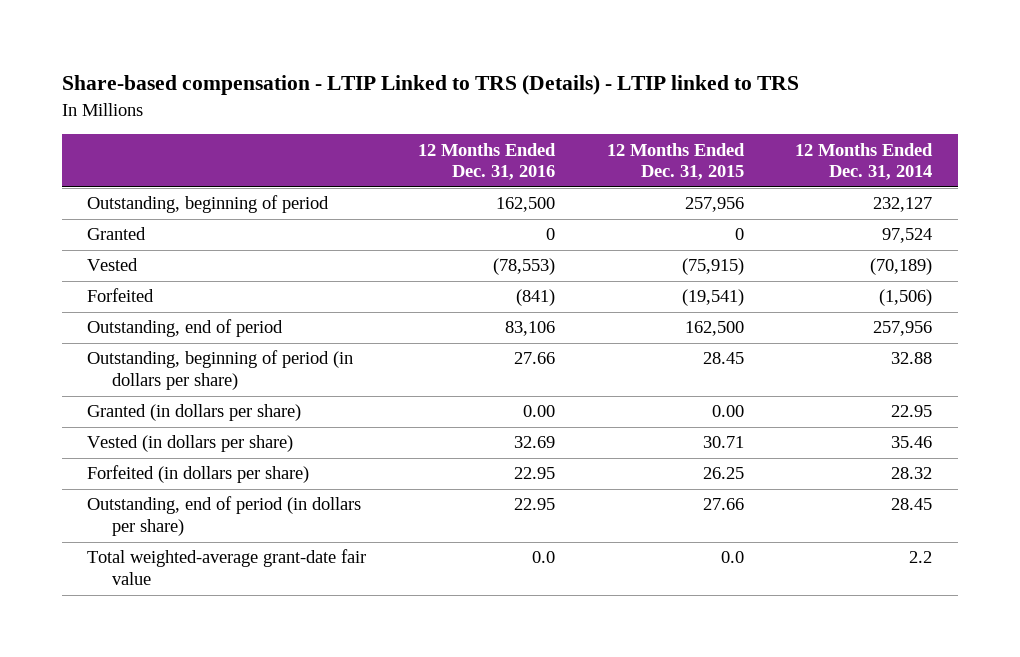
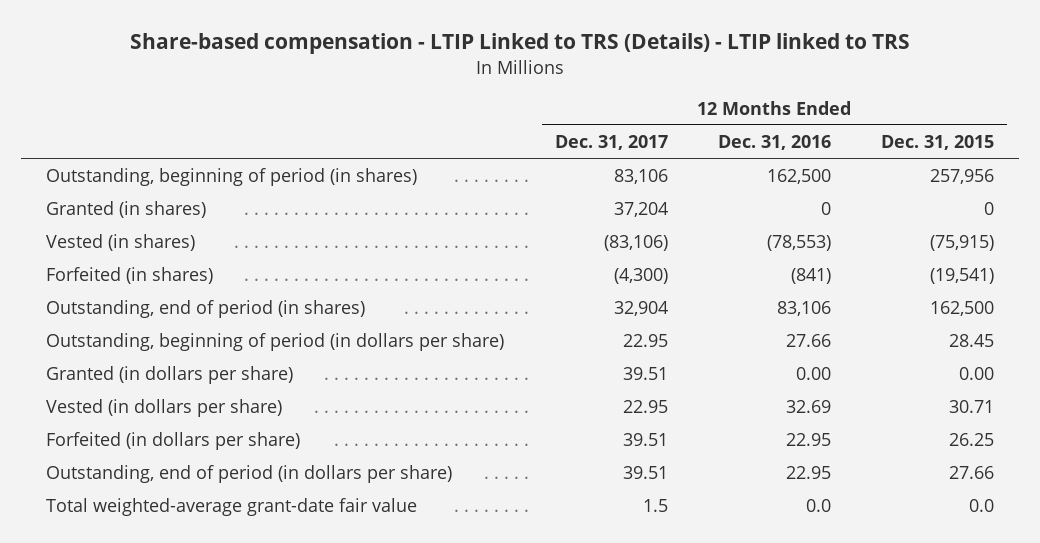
- | 12 Months Ended Dec. 31, 2016 | 12 Months Ended Dec. 31, 2015 | 12 Months Ended Dec. 31, 2014
+ | 12 Months Ended Dec. 31, 2017 | 12 Months Ended Dec. 31, 2016 | 12 Months Ended Dec. 31, 2015
- Outstanding, beginning of period | 162,500 | 257,956 | 232,127
- Granted | 0 | 0 | 97,524
- Vested | (78,553) | (75,915) | (70,189)
- Forfeited | (841) | (19,541) | (1,506)
- Outstanding, end of period | 83,106 | 162,500 | 257,956
+ Outstanding, beginning of period (in shares) | 83,106 | 162,500 | 257,956
+ Granted (in shares) | 37,204 | 0 | 0
+ Vested (in shares) | (83,106) | (78,553) | (75,915)
+ Forfeited (in shares) | (4,300) | (841) | (19,541)
+ Outstanding, end of period (in shares) | 32,904 | 83,106 | 162,500

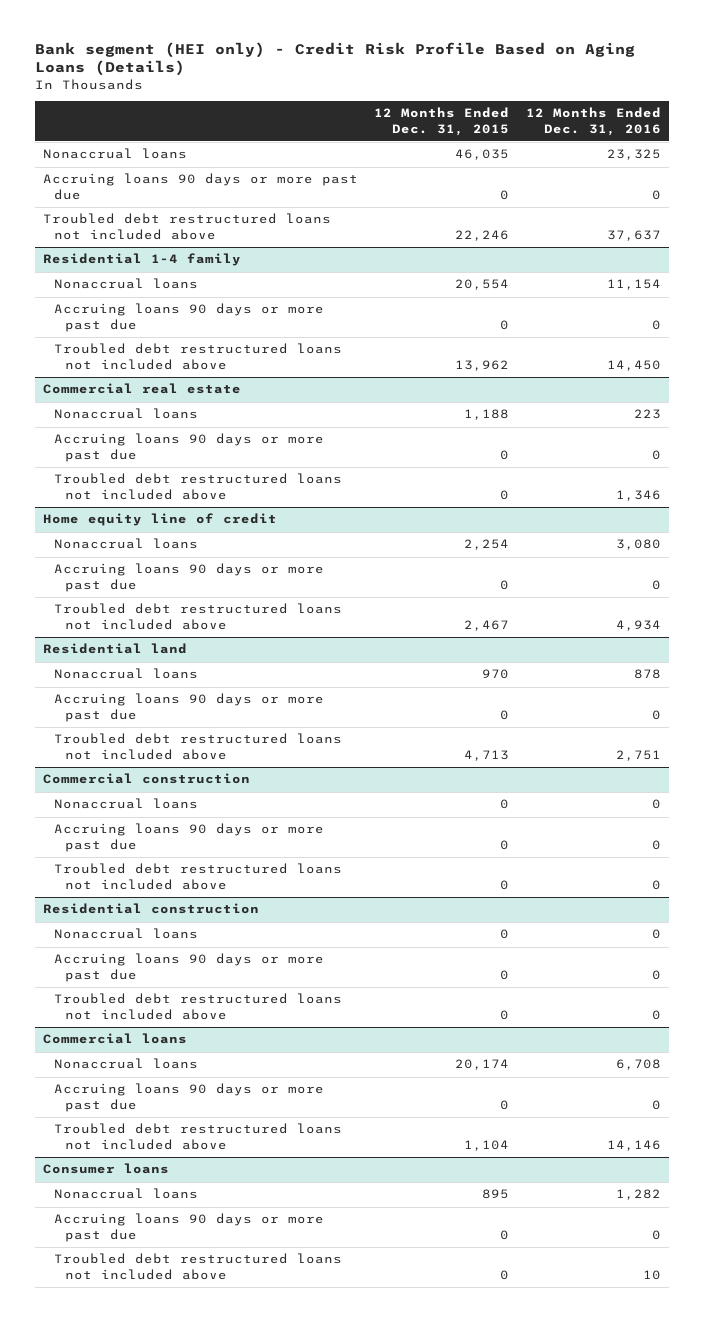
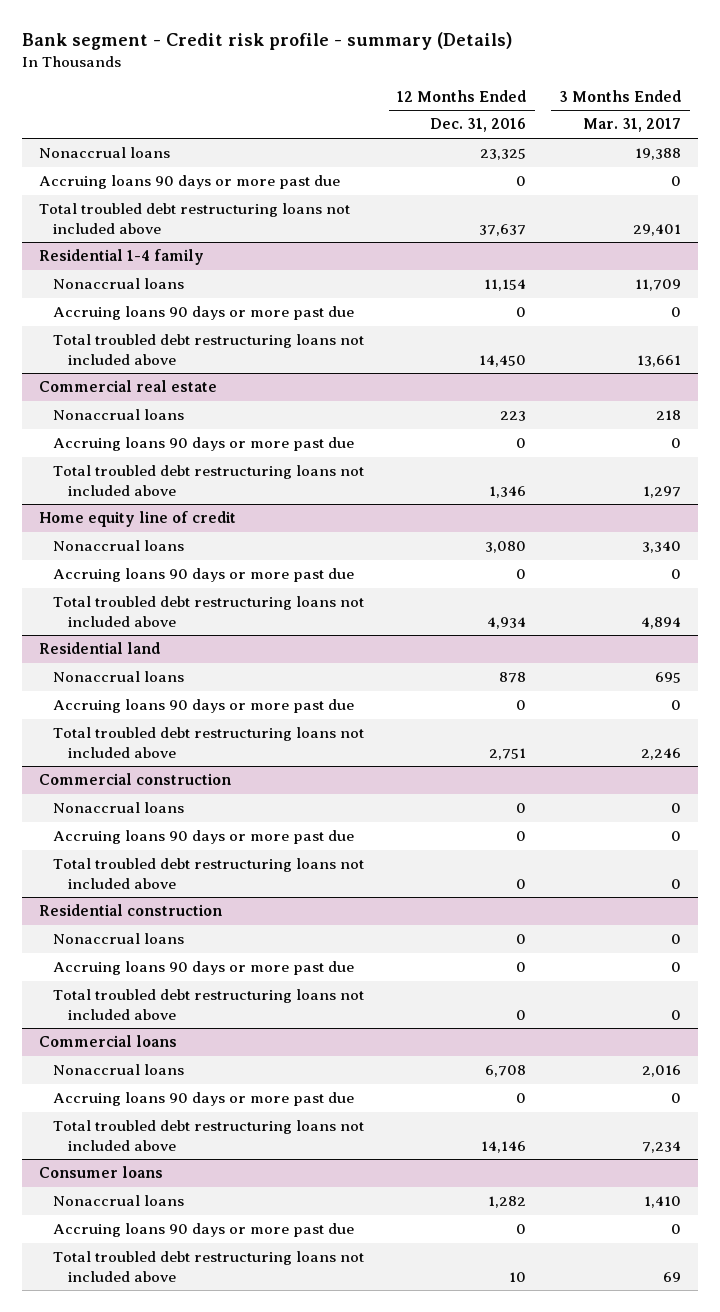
- Bank segment (HEI only) - Credit Risk Profile Based on Aging Loans (Details)
+ Bank segment - Credit risk profile - summary (Details)
- | 12 Months Ended Dec. 31, 2015 | 12 Months Ended Dec. 31, 2016
+ | 12 Months Ended Dec. 31, 2016 | 3 Months Ended Mar. 31, 2017
- Troubled debt restructured loans not included above | 22,246 | 37,637
+ Total troubled debt restructuring loans not included above | 37,637 | 29,401
@ Residential 1-4 family
- Troubled debt restructured loans not included above | 13,962 | 14,450
+ Total troubled debt restructuring loans not included above | 14,450 | 13,661
@ Commercial real estate
- Troubled debt restructured loans not included above | 0 | 1,346
+ Total troubled debt restructuring loans not included above | 1,346 | 1,297
@ Home equity line of credit
- Troubled debt restructured loans not included above | 2,467 | 4,934
+ Total troubled debt restructuring loans not included above | 4,934 | 4,894
@ Residential land
- Troubled debt restructured loans not included above | 4,713 | 2,751
+ Total troubled debt restructuring loans not included above | 2,751 | 2,246
@ Commercial construction
- Troubled debt restructured loans not included above | 0 | 0
+ Total troubled debt restructuring loans not included above | 0 | 0
@ Residential construction
- Troubled debt restructured loans not included above | 0 | 0
+ Total troubled debt restructuring loans not included above | 0 | 0
@ Commercial loans
- Troubled debt restructured loans not included above | 1,104 | 14,146
+ Total troubled debt restructuring loans not included above | 14,146 | 7,234
@ Consumer loans
- Troubled debt restructured loans not included above | 0 | 10
+ Total troubled debt restructuring loans not included above | 10 | 69

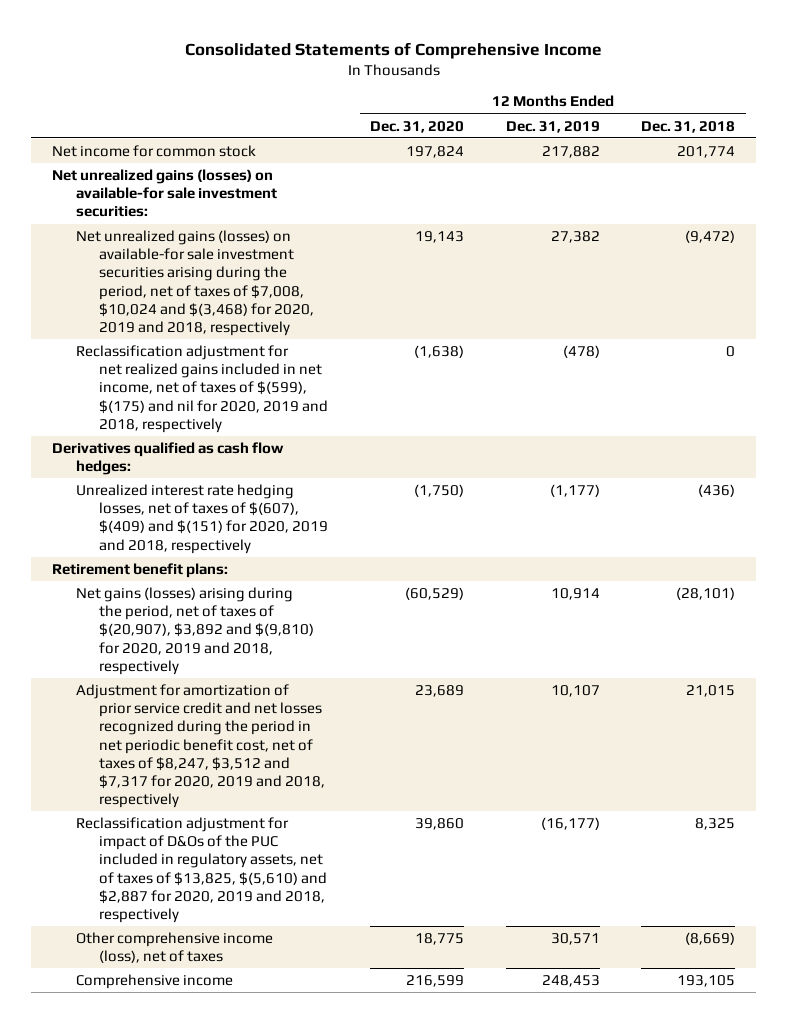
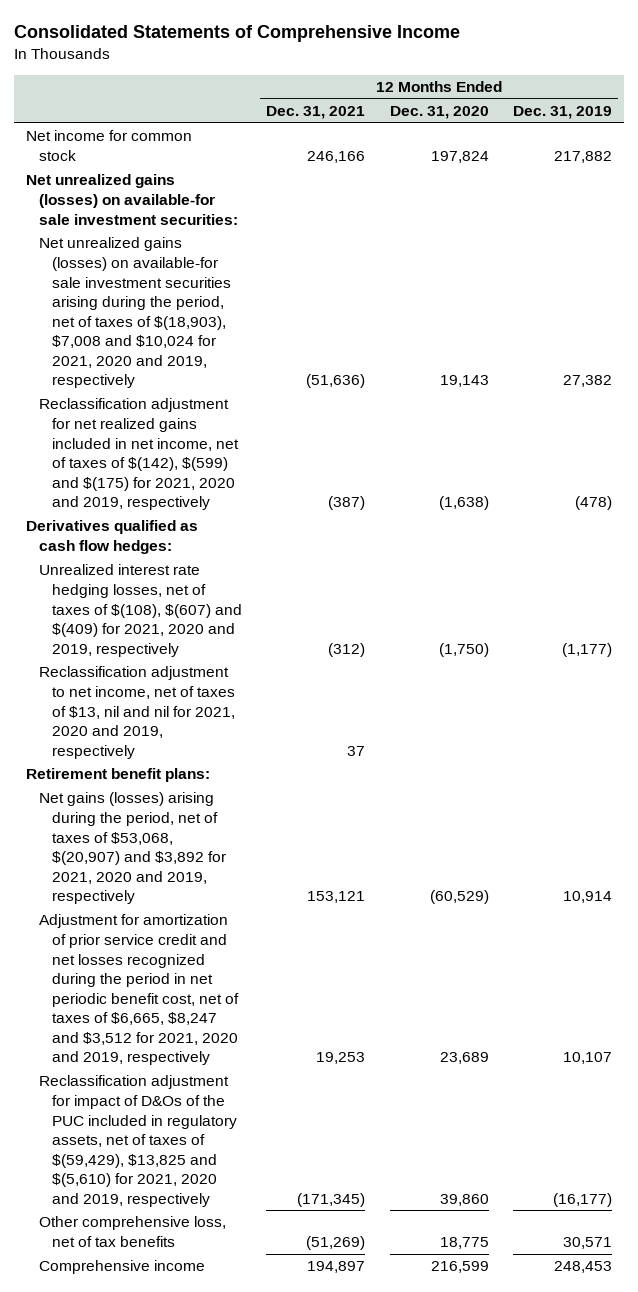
- | 12 Months Ended Dec. 31, 2020 | 12 Months Ended Dec. 31, 2019 | 12 Months Ended Dec. 31, 2018
+ | 12 Months Ended Dec. 31, 2021 | 12 Months Ended Dec. 31, 2020 | 12 Months Ended Dec. 31, 2019
- Net unrealized gains (losses) on available-for sale investment securities arising during the period, net of taxes of $7,008, $10,024 and $(3,468) for 2020, 2019 and 2018, respectively | 19,143 | 27,382 | (9,472)
- Reclassification adjustment for net realized gains included in net income, net of taxes of $(599), $(175) and nil for 2020, 2019 and 2018, respectively | (1,638) | (478) | 0
+ Net unrealized gains (losses) on available-for sale investment securities arising during the period, net of taxes of $(18,903), $7,008 and $10,024 for 2021, 2020 and 2019, respectively | (51,636) | 19,143 | 27,382
+ Reclassification adjustment for net realized gains included in net income, net of taxes of $(142), $(599) and $(175) for 2021, 2020 and 2019, respectively | (387) | (1,638) | (478)
- Unrealized interest rate hedging losses, net of taxes of $(607), $(409) and $(151) for 2020, 2019 and 2018, respectively | (1,750) | (1,177) | (436)
+ Unrealized interest rate hedging losses, net of taxes of $(108), $(607) and $(409) for 2021, 2020 and 2019, respectively | (312) | (1,750) | (1,177)
+ Reclassification adjustment to net income, net of taxes of $13, nil and nil for 2021, 2020 and 2019, respectively | 37 | |
- Net gains (losses) arising during the period, net of taxes of $(20,907), $3,892 and $(9,810) for 2020, 2019 and 2018, respectively | (60,529) | 10,914 | (28,101)
- Adjustment for amortization of prior service credit and net losses recognized during the period in net periodic benefit cost, net of taxes of $8,247, $3,512 and $7,317 for 2020, 2019 and 2018, respectively | 23,689 | 10,107 | 21,015
- Reclassification adjustment for impact of D&Os of the PUC included in regulatory assets, net of taxes of $13,825, $(5,610) and $2,887 for 2020, 2019 and 2018, respectively | 39,860 | (16,177) | 8,325
- Other comprehensive income (loss), net of taxes | 18,775 | 30,571 | (8,669)
+ Net gains (losses) arising during the period, net of taxes of $53,068, $(20,907) and $3,892 for 2021, 2020 and 2019, respectively | 153,121 | (60,529) | 10,914
+ Adjustment for amortization of prior service credit and net losses recognized during the period in net periodic benefit cost, net of taxes of $6,665, $8,247 and $3,512 for 2021, 2020 and 2019, respectively | 19,253 | 23,689 | 10,107
+ Reclassification adjustment for impact of D&Os of the PUC included in regulatory assets, net of taxes of $(59,429), $13,825 and $(5,610) for 2021, 2020 and 2019, respectively | (171,345) | 39,860 | (16,177)
+ Other comprehensive loss, net of tax benefits | (51,269) | 18,775 | 30,571

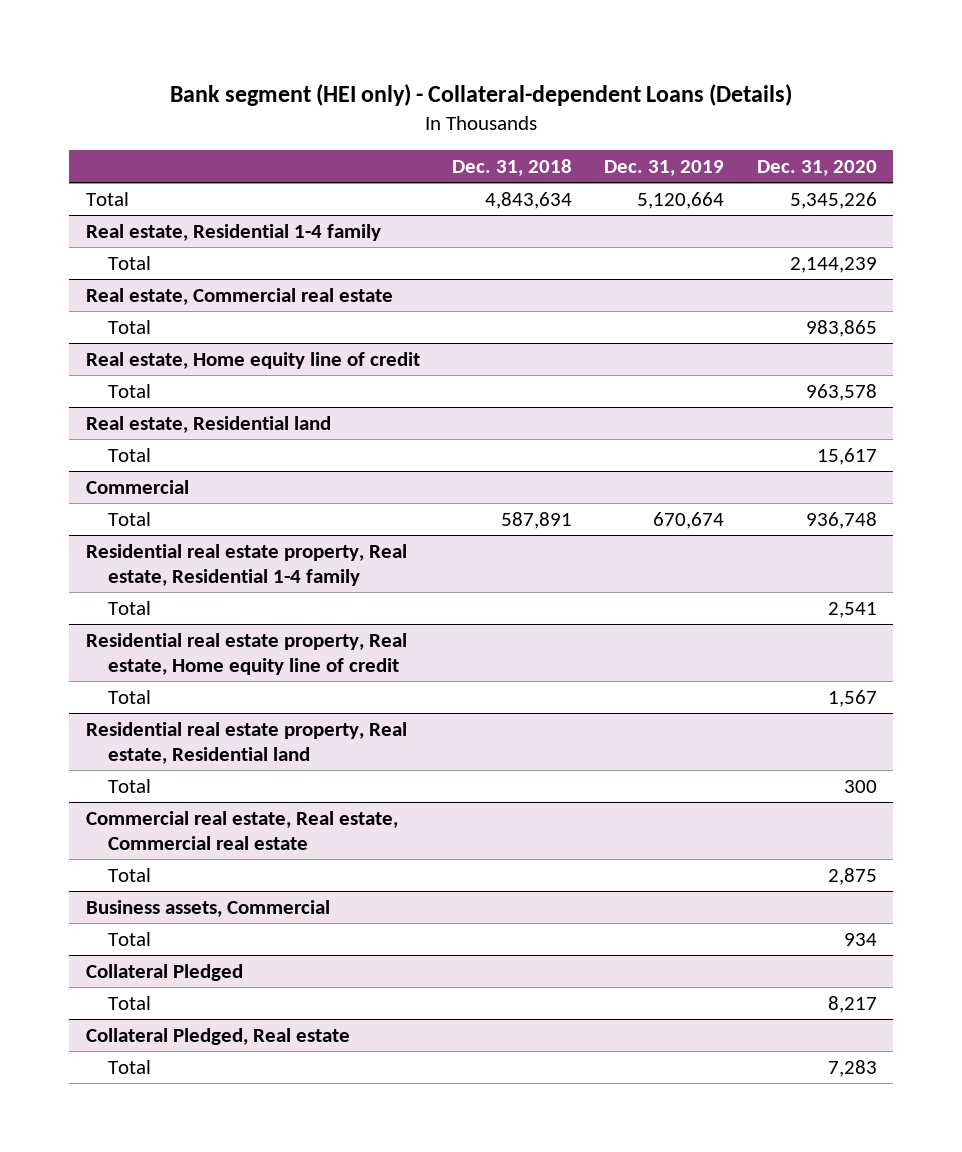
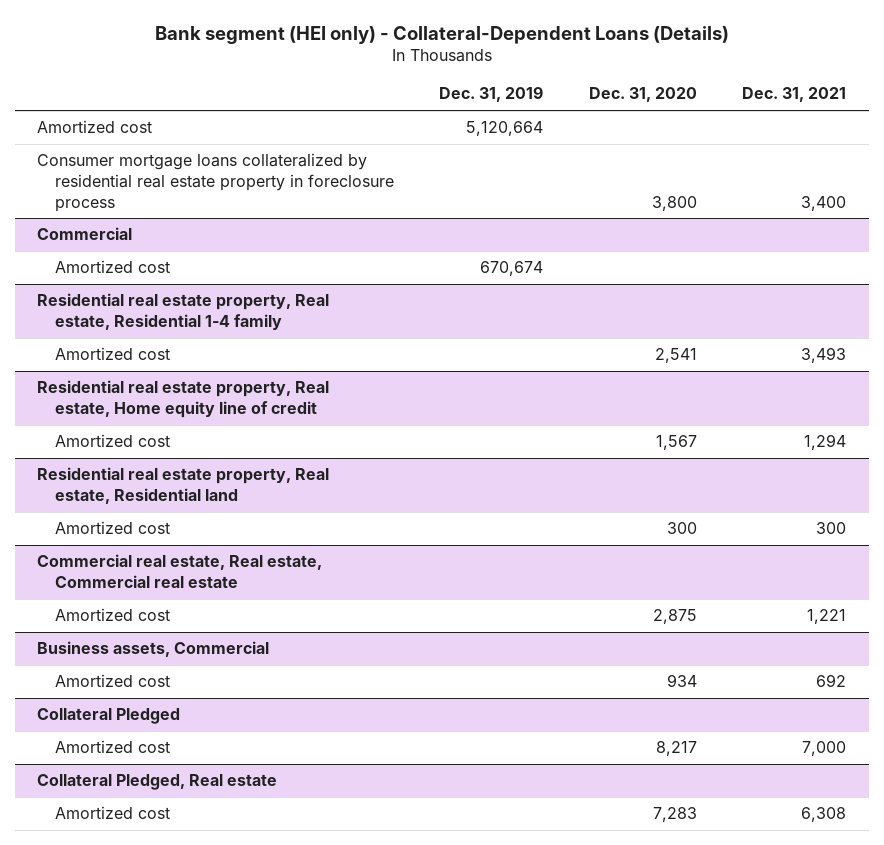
- Bank segment (HEI only) - Collateral-dependent Loans (Details)
+ Bank segment (HEI only) - Collateral-Dependent Loans (Details)
- | Dec. 31, 2018 | Dec. 31, 2019 | Dec. 31, 2020
+ | Dec. 31, 2019 | Dec. 31, 2020 | Dec. 31, 2021
- Total | 4,843,634 | 5,120,664 | 5,345,226
- Real estate, Residential 1-4 family
- Total | | | 2,144,239
- Real estate, Commercial real estate
- Total | | | 983,865
- Real estate, Home equity line of credit
- Total | | | 963,578
- Real estate, Residential land
- Total | | | 15,617
+ Amortized cost | 5,120,664 | |
+ Consumer mortgage loans collateralized by residential real estate property in foreclosure process | | 3,800 | 3,400
@ Commercial
- Total | 587,891 | 670,674 | 936,748
+ Amortized cost | 670,674 | |
@ Residential real estate property, Real estate, Residential 1-4 family
- Total | | | 2,541
+ Amortized cost | | 2,541 | 3,493
@ Residential real estate property, Real estate, Home equity line of credit
- Total | | | 1,567
+ Amortized cost | | 1,567 | 1,294
@ Residential real estate property, Real estate, Residential land
- Total | | | 300
+ Amortized cost | | 300 | 300
@ Commercial real estate, Real estate, Commercial real estate
- Total | | | 2,875
+ Amortized cost | | 2,875 | 1,221
@ Business assets, Commercial
- Total | | | 934
+ Amortized cost | | 934 | 692
@ Collateral Pledged
- Total | | | 8,217
+ Amortized cost | | 8,217 | 7,000
@ Collateral Pledged, Real estate
- Total | | | 7,283
+ Amortized cost | | 7,283 | 6,308

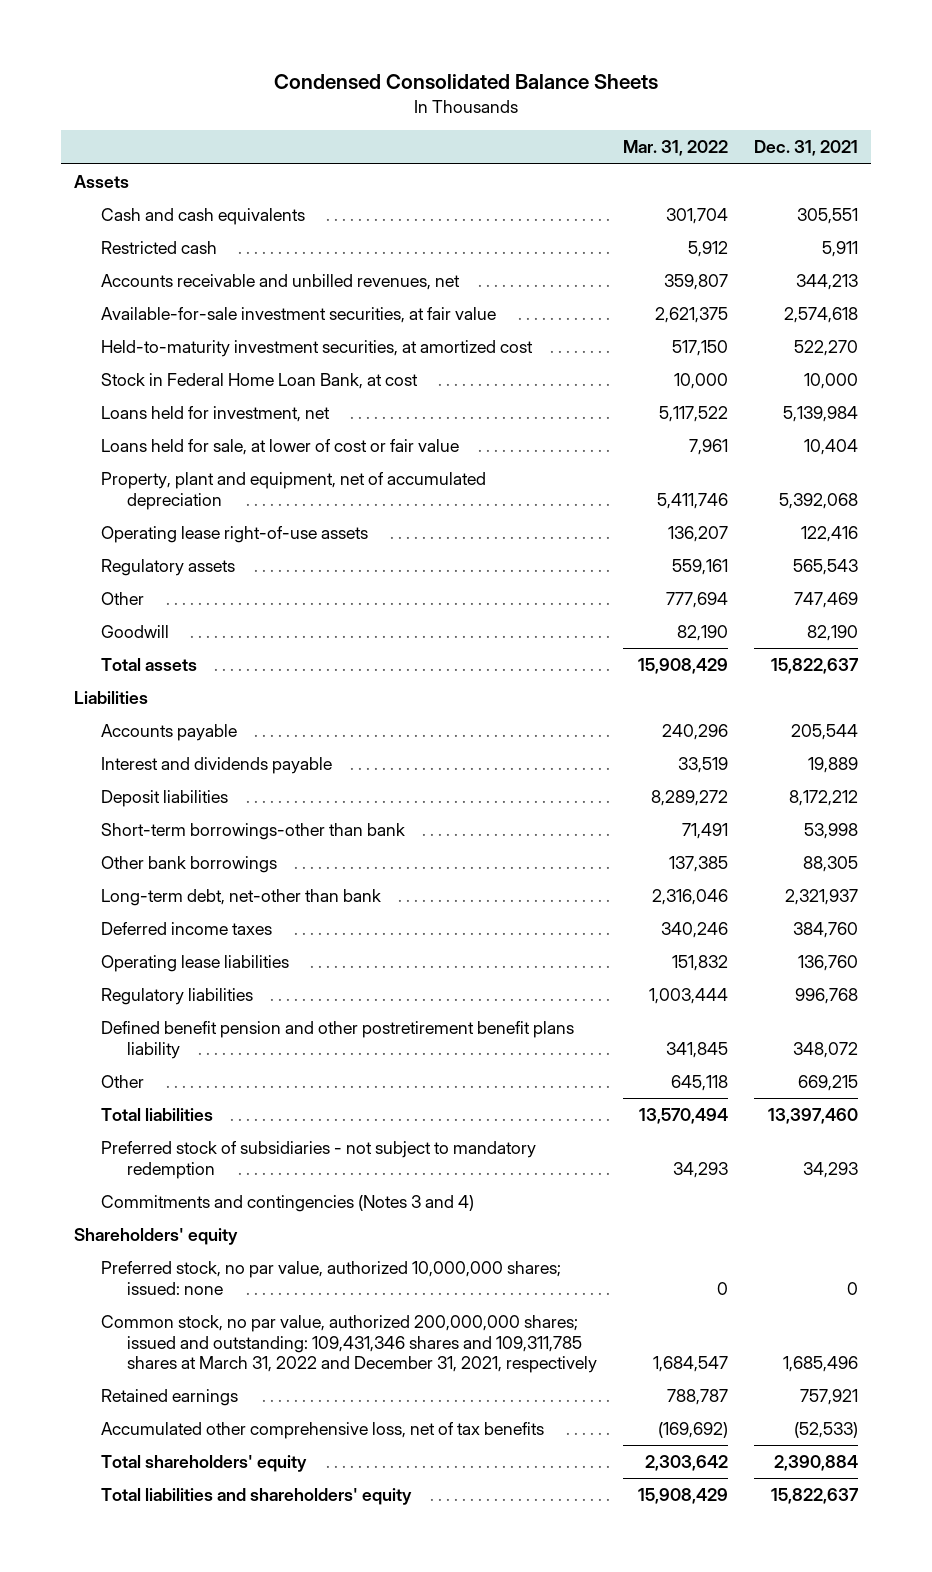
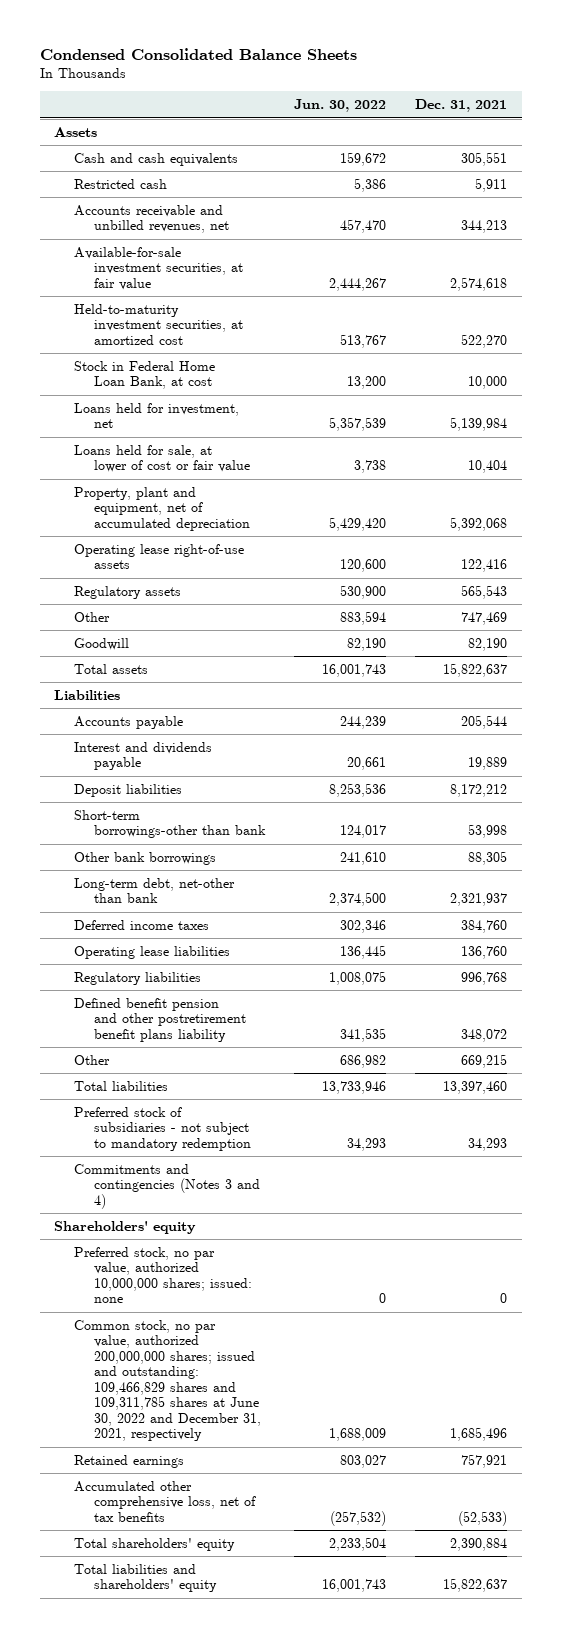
- | Mar. 31, 2022 | Dec. 31, 2021
+ | Jun. 30, 2022 | Dec. 31, 2021
- Common stock, no par value, authorized 200,000,000 shares; issued and outstanding: 109,431,346 shares and 109,311,785 shares at March 31, 2022 and December 31, 2021, respectively | 1,684,547 | 1,685,496
+ Common stock, no par value, authorized 200,000,000 shares; issued and outstanding: 109,466,829 shares and 109,311,785 shares at June 30, 2022 and December 31, 2021, respectively | 1,688,009 | 1,685,496

